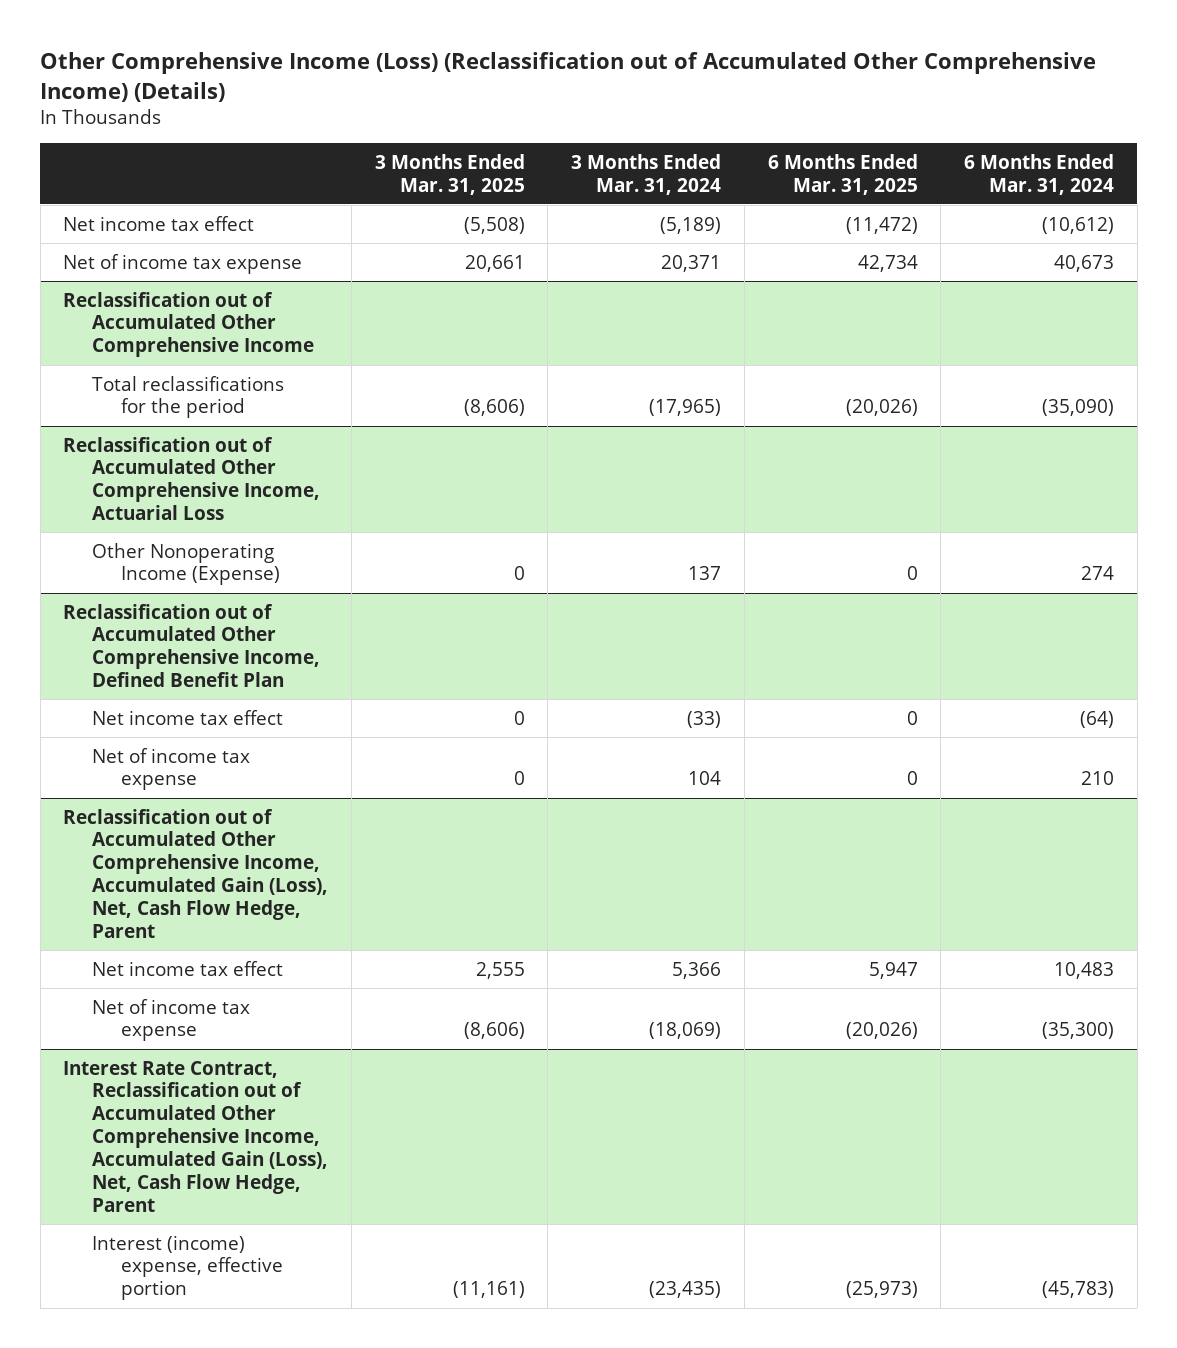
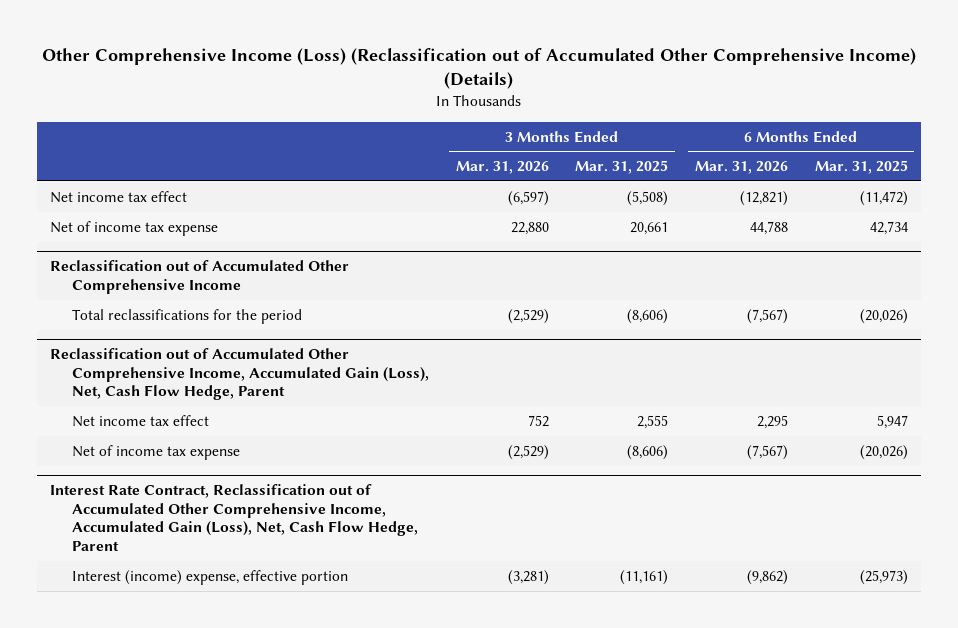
- | 3 Months Ended Mar. 31, 2025 | 3 Months Ended Mar. 31, 2024 | 6 Months Ended Mar. 31, 2025 | 6 Months Ended Mar. 31, 2024
+ | 3 Months Ended Mar. 31, 2026 | 3 Months Ended Mar. 31, 2025 | 6 Months Ended Mar. 31, 2026 | 6 Months Ended Mar. 31, 2025
- Reclassification out of Accumulated Other Comprehensive Income, Actuarial Loss
- Other Nonoperating Income (Expense) | 0 | 137 | 0 | 274
- Reclassification out of Accumulated Other Comprehensive Income, Defined Benefit Plan
- Net income tax effect | 0 | (33) | 0 | (64)
- Net of income tax expense | 0 | 104 | 0 | 210

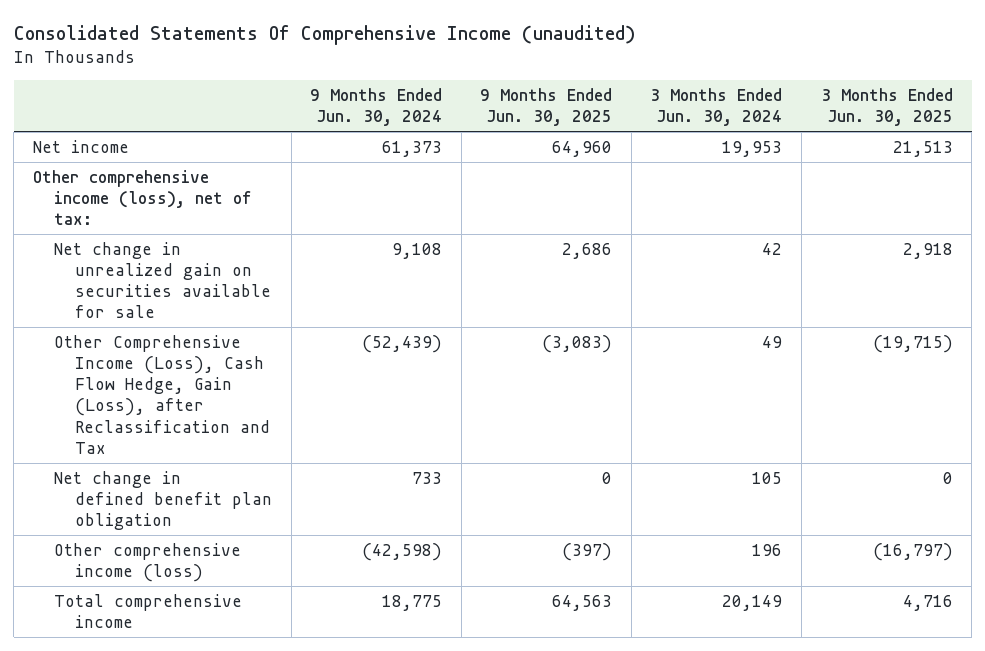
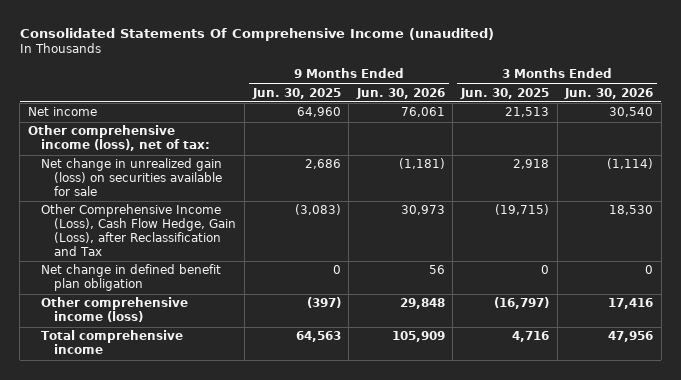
- | 9 Months Ended Jun. 30, 2024 | 9 Months Ended Jun. 30, 2025 | 3 Months Ended Jun. 30, 2024 | 3 Months Ended Jun. 30, 2025
+ | 9 Months Ended Jun. 30, 2025 | 9 Months Ended Jun. 30, 2026 | 3 Months Ended Jun. 30, 2025 | 3 Months Ended Jun. 30, 2026
- Net change in unrealized gain on securities available for sale | 9,108 | 2,686 | 42 | 2,918
+ Net change in unrealized gain (loss) on securities available for sale | 2,686 | (1,181) | 2,918 | (1,114)

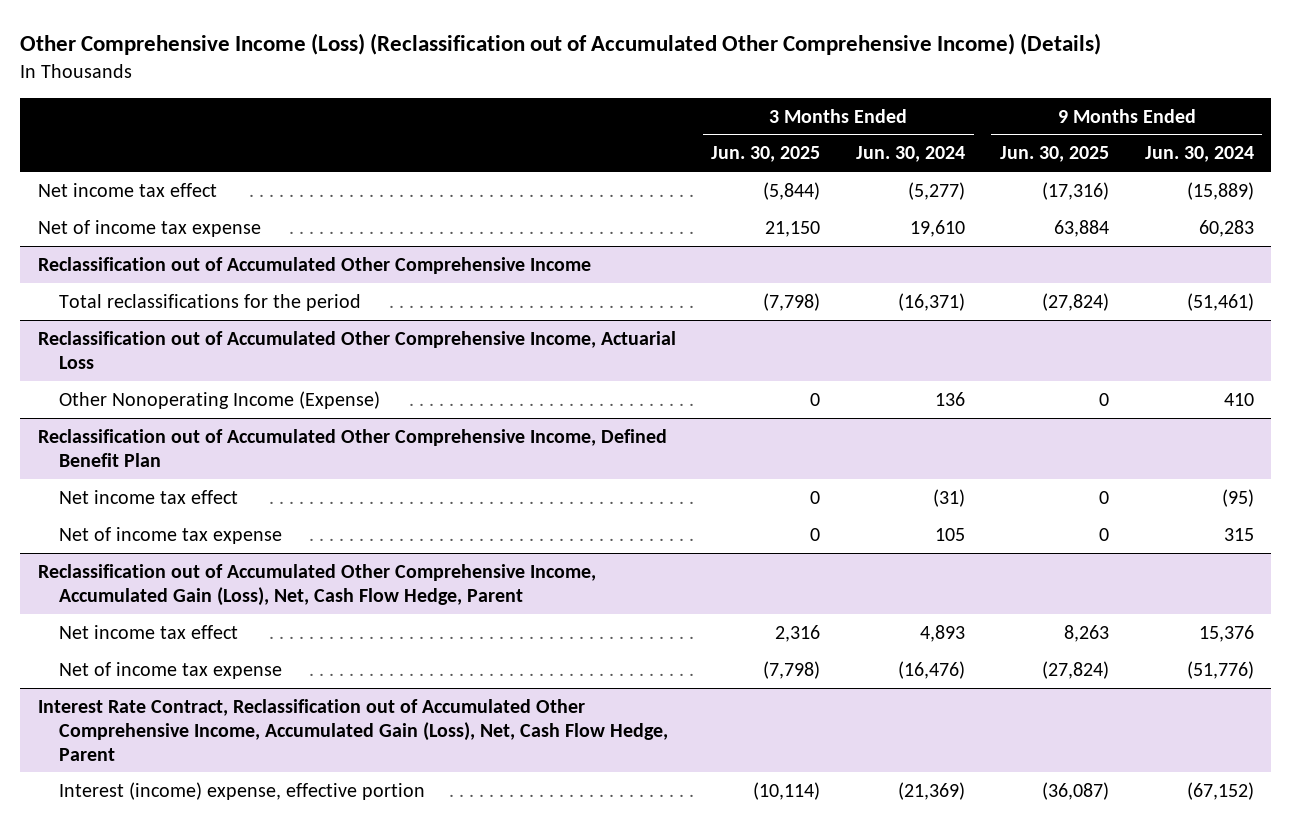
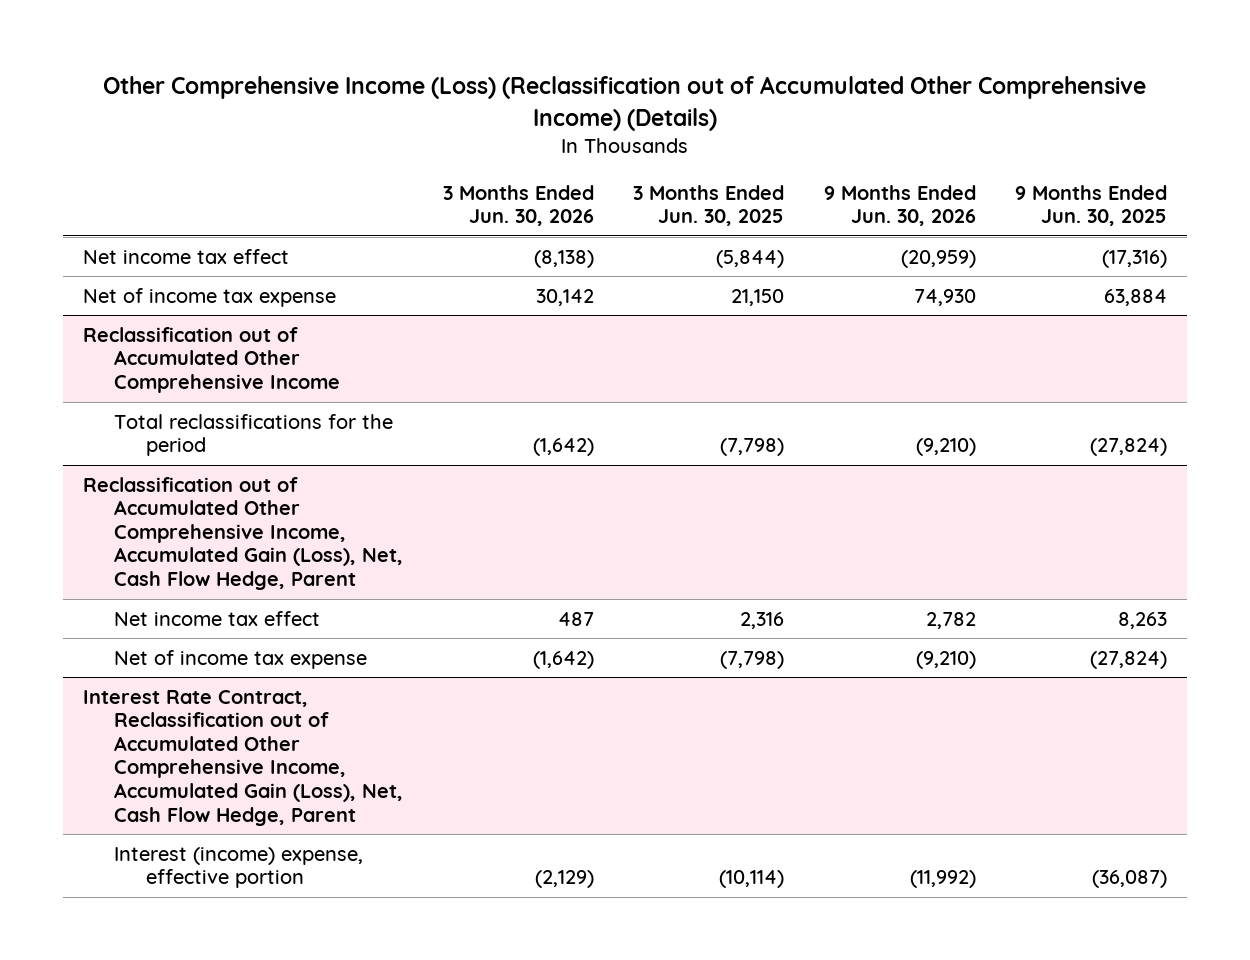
- | 3 Months Ended Jun. 30, 2025 | 3 Months Ended Jun. 30, 2024 | 9 Months Ended Jun. 30, 2025 | 9 Months Ended Jun. 30, 2024
+ | 3 Months Ended Jun. 30, 2026 | 3 Months Ended Jun. 30, 2025 | 9 Months Ended Jun. 30, 2026 | 9 Months Ended Jun. 30, 2025
- Reclassification out of Accumulated Other Comprehensive Income, Actuarial Loss
- Other Nonoperating Income (Expense) | 0 | 136 | 0 | 410
- Reclassification out of Accumulated Other Comprehensive Income, Defined Benefit Plan
- Net income tax effect | 0 | (31) | 0 | (95)
- Net of income tax expense | 0 | 105 | 0 | 315

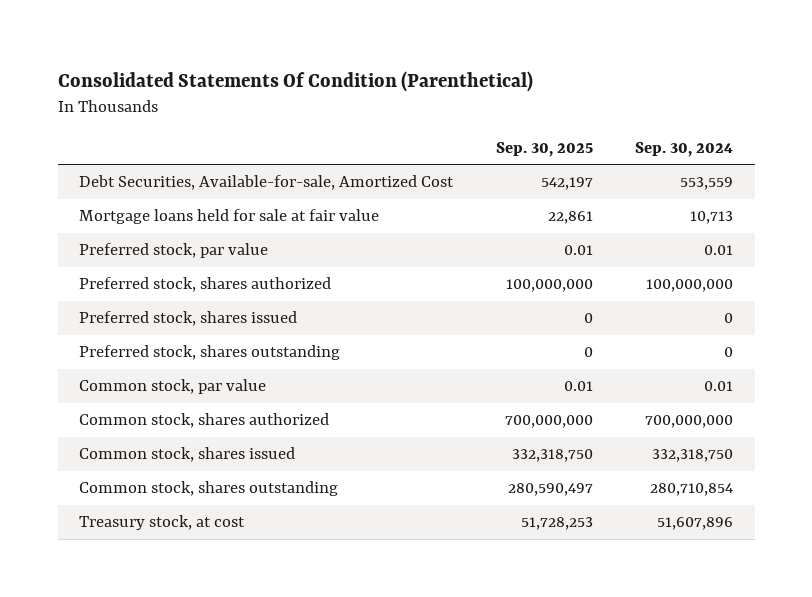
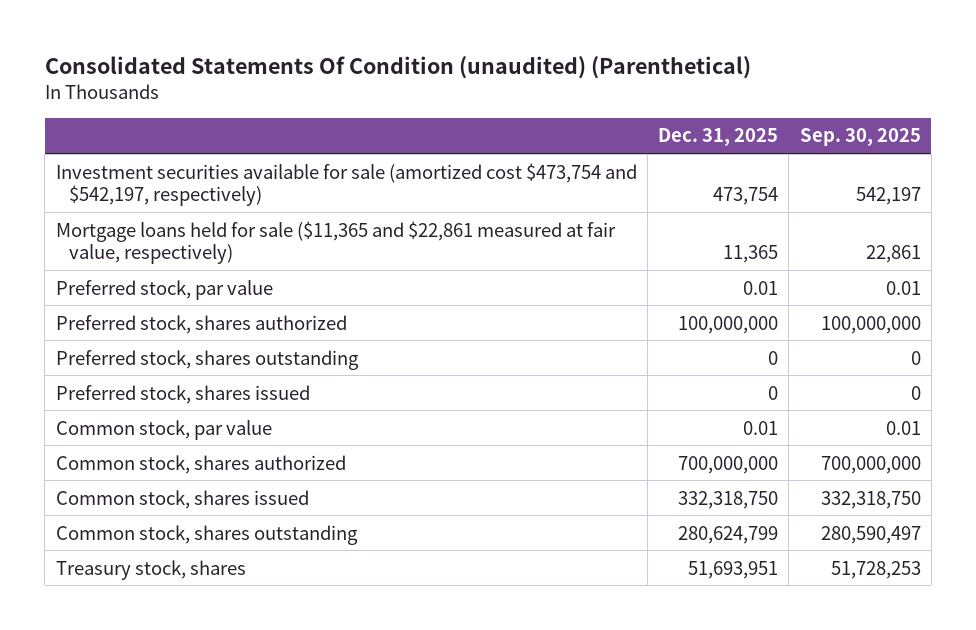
- Consolidated Statements Of Condition (Parenthetical)
+ Consolidated Statements Of Condition (unaudited) (Parenthetical)
- | Sep. 30, 2025 | Sep. 30, 2024
+ | Dec. 31, 2025 | Sep. 30, 2025
- Debt Securities, Available-for-sale, Amortized Cost | 542,197 | 553,559
- Mortgage loans held for sale at fair value | 22,861 | 10,713
+ Investment securities available for sale (amortized cost $473,754 and $542,197, respectively) | 473,754 | 542,197
+ Mortgage loans held for sale ($11,365 and $22,861 measured at fair value, respectively) | 11,365 | 22,861
moved down: Preferred stock, shares issued | 0 | 0
- Treasury stock, at cost | 51,728,253 | 51,607,896
+ Treasury stock, shares | 51,693,951 | 51,728,253

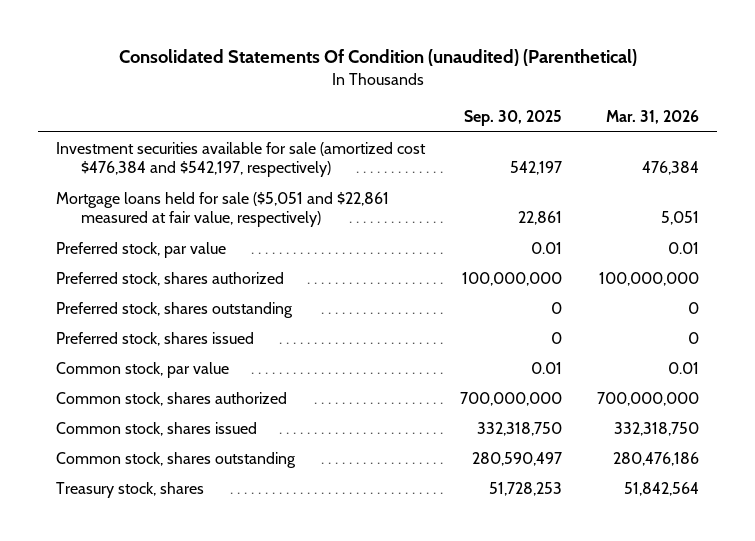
- | Dec. 31, 2025 | Sep. 30, 2025
+ | Sep. 30, 2025 | Mar. 31, 2026
- Investment securities available for sale (amortized cost $473,754 and $542,197, respectively) | 473,754 | 542,197
- Mortgage loans held for sale ($11,365 and $22,861 measured at fair value, respectively) | 11,365 | 22,861
+ Investment securities available for sale (amortized cost $476,384 and $542,197, respectively) | 542,197 | 476,384
+ Mortgage loans held for sale ($5,051 and $22,861 measured at fair value, respectively) | 22,861 | 5,051

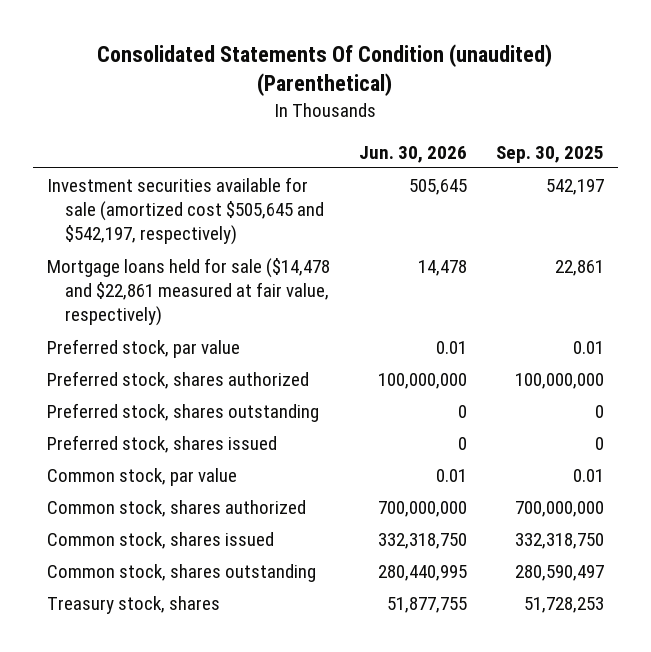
- | Sep. 30, 2025 | Mar. 31, 2026
+ | Jun. 30, 2026 | Sep. 30, 2025
- Investment securities available for sale (amortized cost $476,384 and $542,197, respectively) | 542,197 | 476,384
- Mortgage loans held for sale ($5,051 and $22,861 measured at fair value, respectively) | 22,861 | 5,051
+ Investment securities available for sale (amortized cost $505,645 and $542,197, respectively) | 505,645 | 542,197
+ Mortgage loans held for sale ($14,478 and $22,861 measured at fair value, respectively) | 14,478 | 22,861

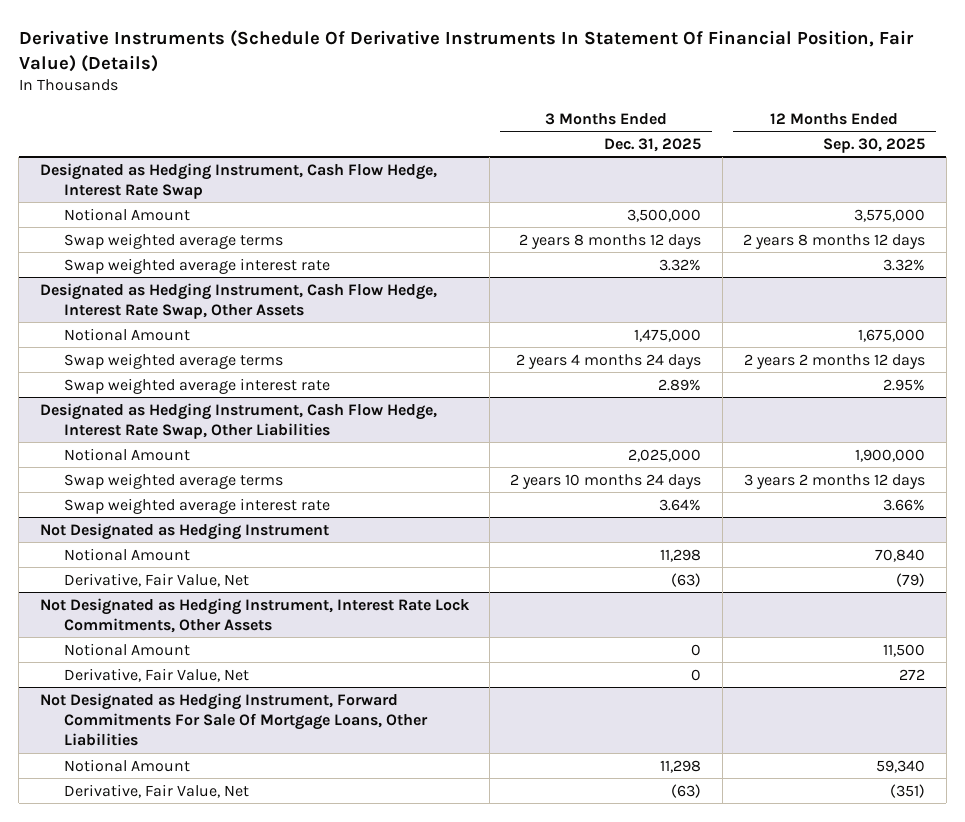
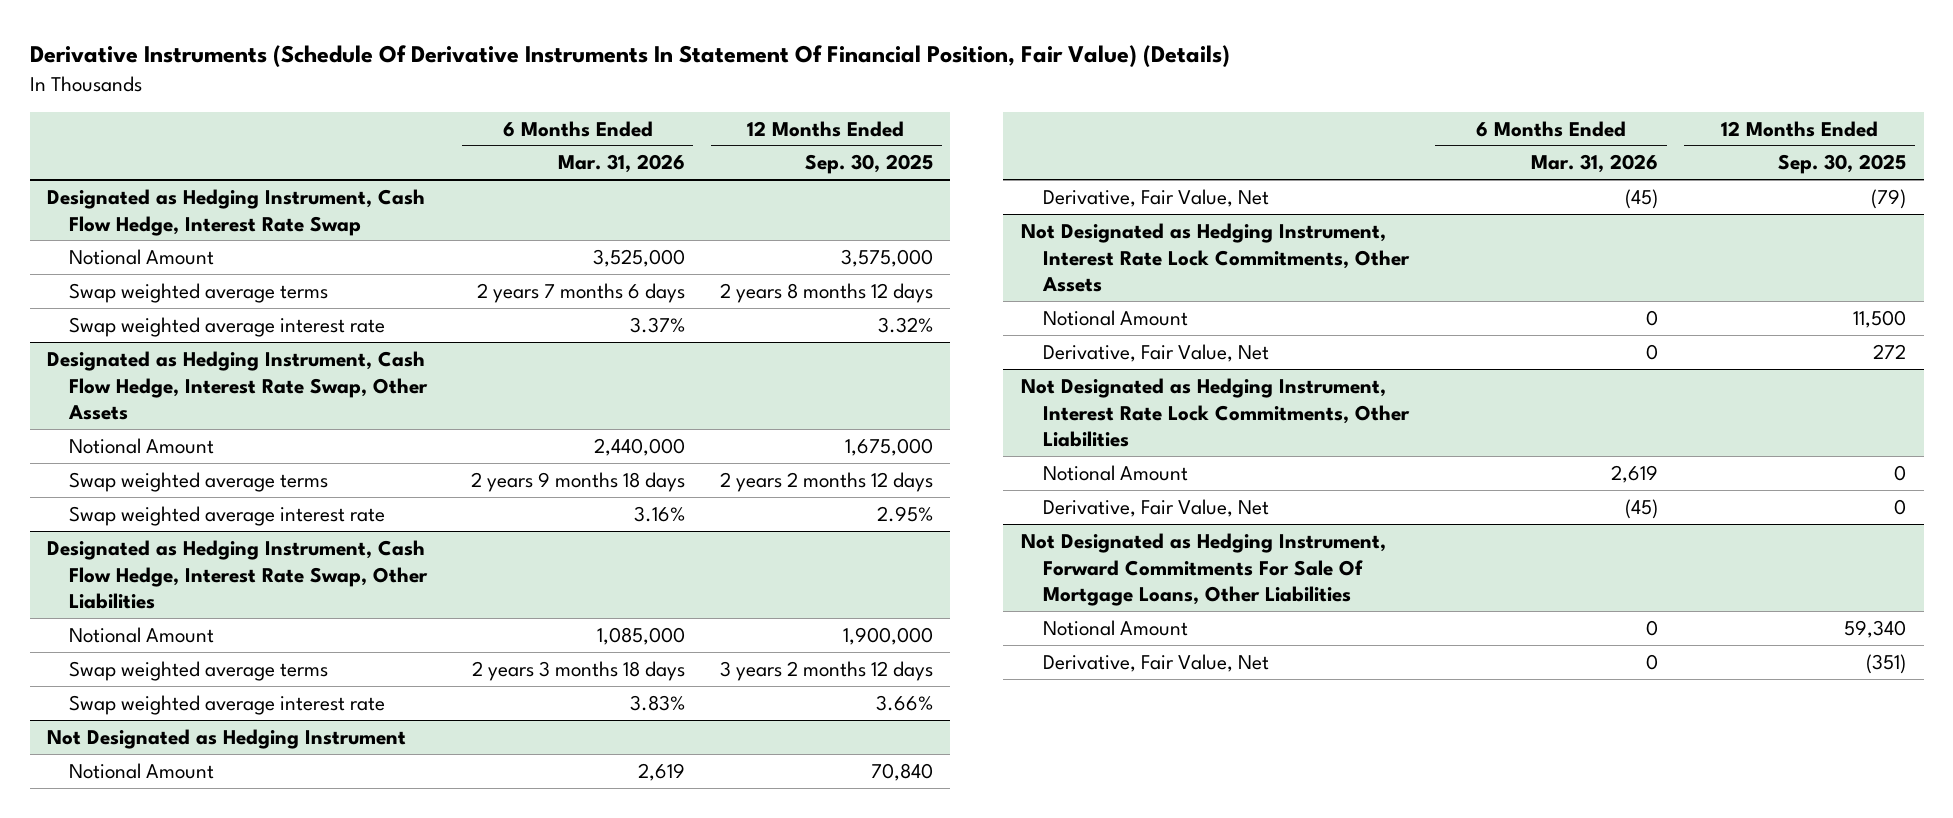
- | 3 Months Ended Dec. 31, 2025 | 12 Months Ended Sep. 30, 2025
+ | 6 Months Ended Mar. 31, 2026 | 12 Months Ended Sep. 30, 2025
+ Not Designated as Hedging Instrument, Interest Rate Lock Commitments, Other Liabilities
+ Notional Amount | 2,619 | 0
+ Derivative, Fair Value, Net | (45) | 0

